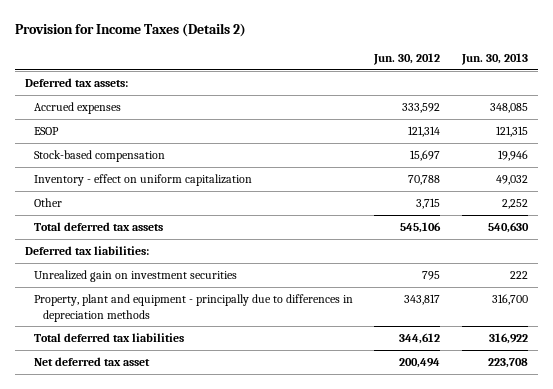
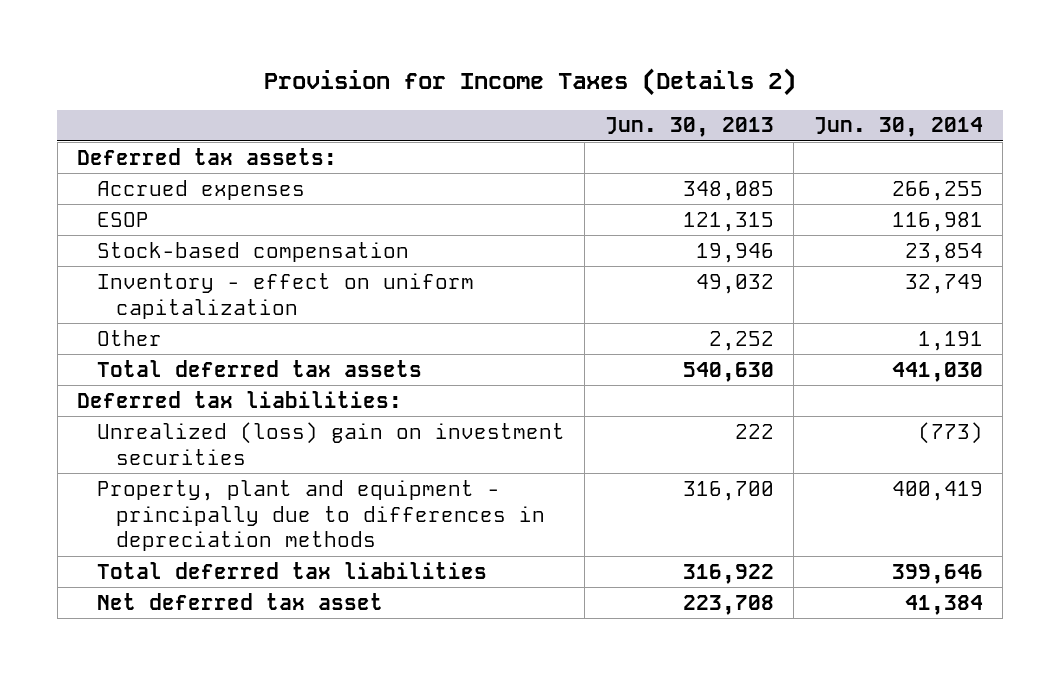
- | Jun. 30, 2012 | Jun. 30, 2013
+ | Jun. 30, 2013 | Jun. 30, 2014
- Unrealized gain on investment securities | 795 | 222
+ Unrealized (loss) gain on investment securities | 222 | (773)

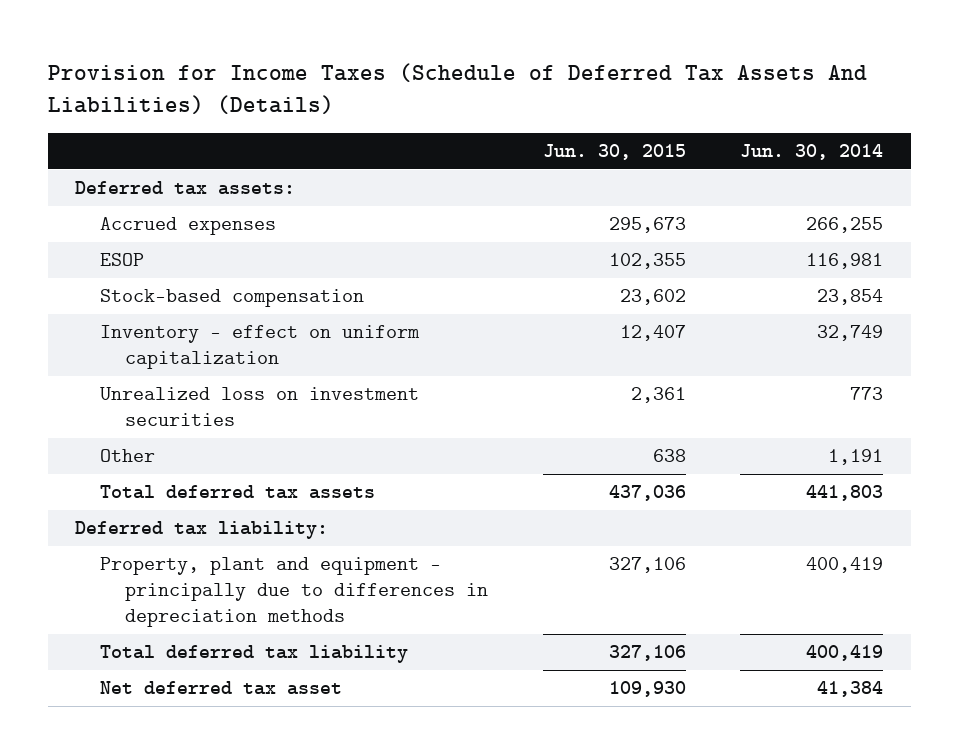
- Provision for Income Taxes (Details 2)
+ Provision for Income Taxes (Schedule of Deferred Tax Assets And Liabilities) (Details)
- | Jun. 30, 2013 | Jun. 30, 2014
+ | Jun. 30, 2015 | Jun. 30, 2014
+ Unrealized loss on investment securities | 2,361 | 773
- Total deferred tax assets | 540,630 | 441,030
- Deferred tax liabilities:
- Unrealized (loss) gain on investment securities | 222 | (773)
+ Total deferred tax assets | 437,036 | 441,803
+ Deferred tax liability:
- Total deferred tax liabilities | 316,922 | 399,646
+ Total deferred tax liability | 327,106 | 400,419

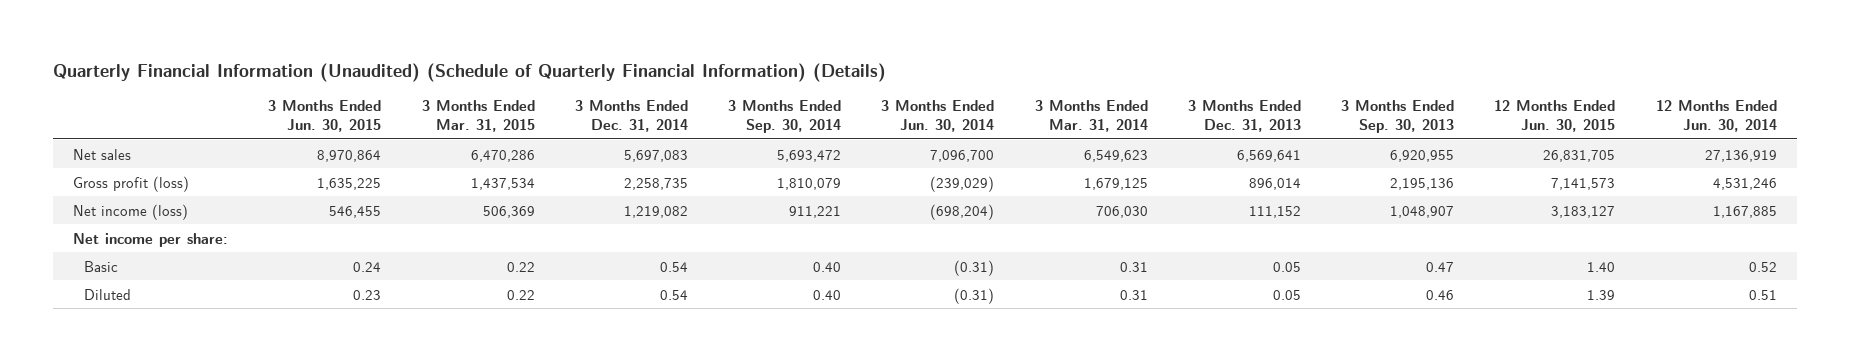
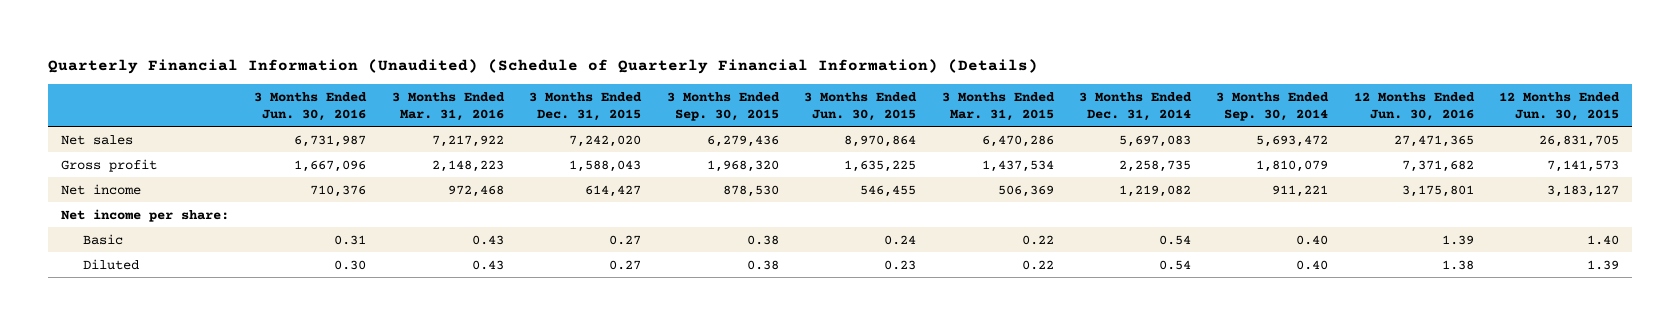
- | 3 Months Ended Jun. 30, 2015 | 3 Months Ended Mar. 31, 2015 | 3 Months Ended Dec. 31, 2014 | 3 Months Ended Sep. 30, 2014 | 3 Months Ended Jun. 30, 2014 | 3 Months Ended Mar. 31, 2014 | 3 Months Ended Dec. 31, 2013 | 3 Months Ended Sep. 30, 2013 | 12 Months Ended Jun. 30, 2015 | 12 Months Ended Jun. 30, 2014
+ | 3 Months Ended Jun. 30, 2016 | 3 Months Ended Mar. 31, 2016 | 3 Months Ended Dec. 31, 2015 | 3 Months Ended Sep. 30, 2015 | 3 Months Ended Jun. 30, 2015 | 3 Months Ended Mar. 31, 2015 | 3 Months Ended Dec. 31, 2014 | 3 Months Ended Sep. 30, 2014 | 12 Months Ended Jun. 30, 2016 | 12 Months Ended Jun. 30, 2015
- Gross profit (loss) | 1,635,225 | 1,437,534 | 2,258,735 | 1,810,079 | (239,029) | 1,679,125 | 896,014 | 2,195,136 | 7,141,573 | 4,531,246
- Net income (loss) | 546,455 | 506,369 | 1,219,082 | 911,221 | (698,204) | 706,030 | 111,152 | 1,048,907 | 3,183,127 | 1,167,885
+ Gross profit | 1,667,096 | 2,148,223 | 1,588,043 | 1,968,320 | 1,635,225 | 1,437,534 | 2,258,735 | 1,810,079 | 7,371,682 | 7,141,573
+ Net income | 710,376 | 972,468 | 614,427 | 878,530 | 546,455 | 506,369 | 1,219,082 | 911,221 | 3,175,801 | 3,183,127

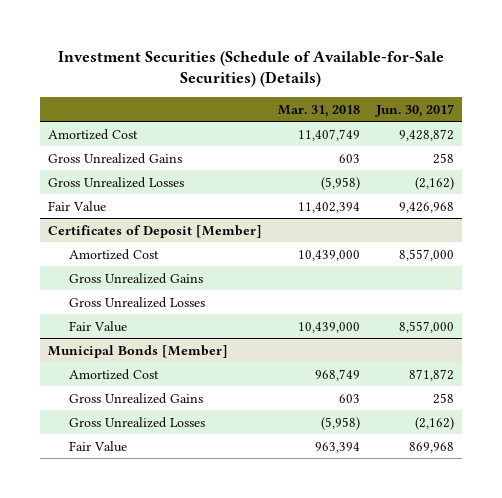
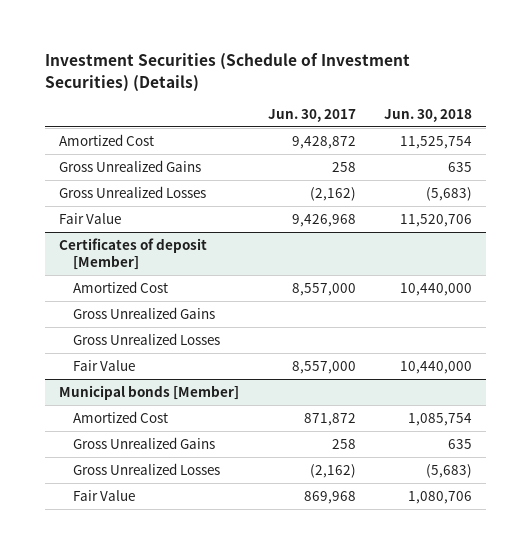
- Investment Securities (Schedule of Available-for-Sale Securities) (Details)
+ Investment Securities (Schedule of Investment Securities) (Details)
- | Mar. 31, 2018 | Jun. 30, 2017
+ | Jun. 30, 2017 | Jun. 30, 2018
- Certificates of Deposit [Member]
+ Certificates of deposit [Member]
- Municipal Bonds [Member]
+ Municipal bonds [Member]

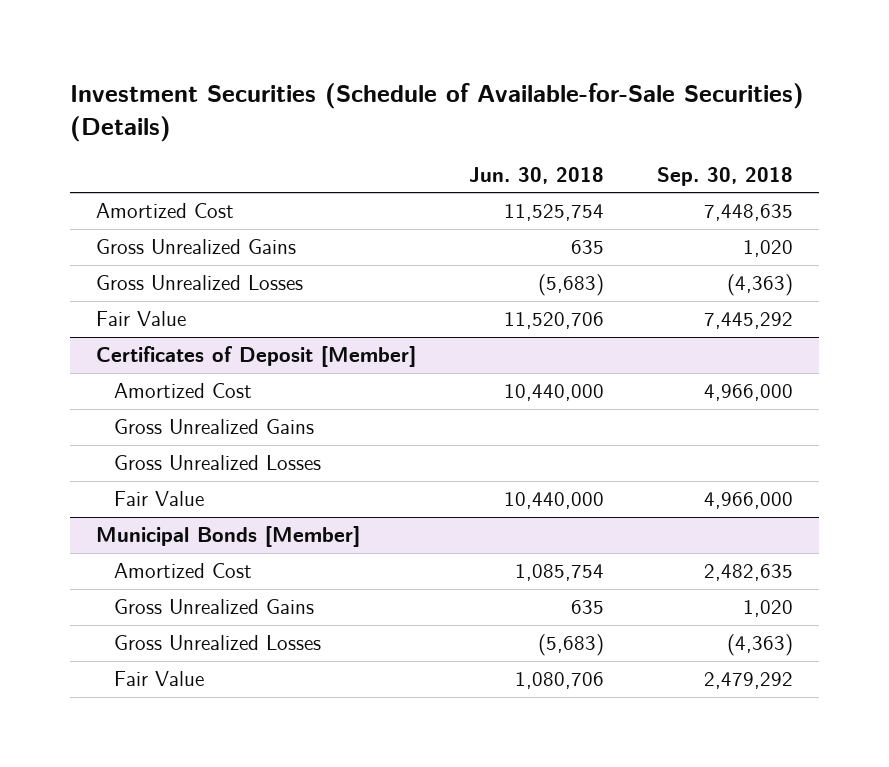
- Investment Securities (Schedule of Investment Securities) (Details)
+ Investment Securities (Schedule of Available-for-Sale Securities) (Details)
- | Jun. 30, 2017 | Jun. 30, 2018
+ | Jun. 30, 2018 | Sep. 30, 2018
- Certificates of deposit [Member]
+ Certificates of Deposit [Member]
- Municipal bonds [Member]
+ Municipal Bonds [Member]

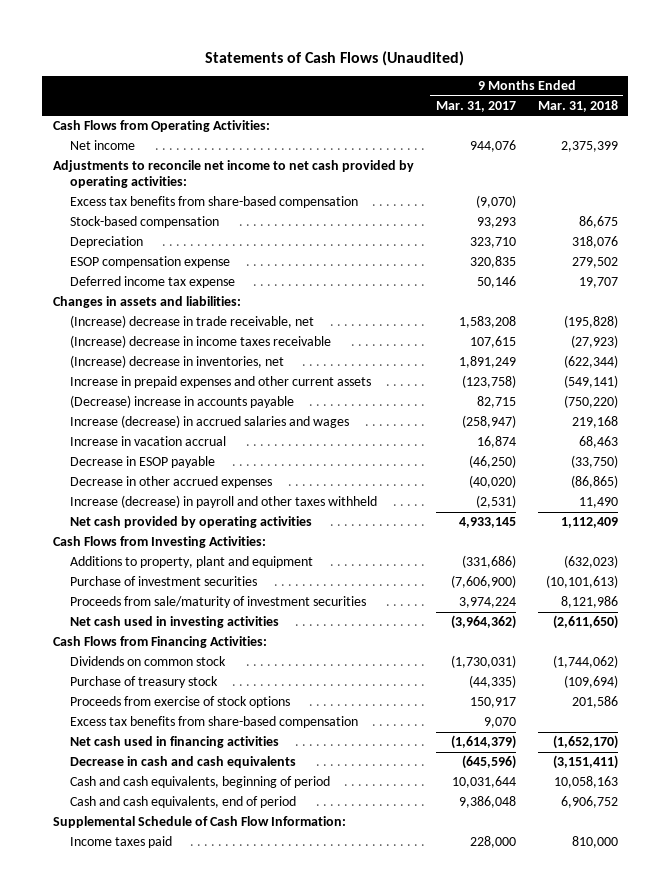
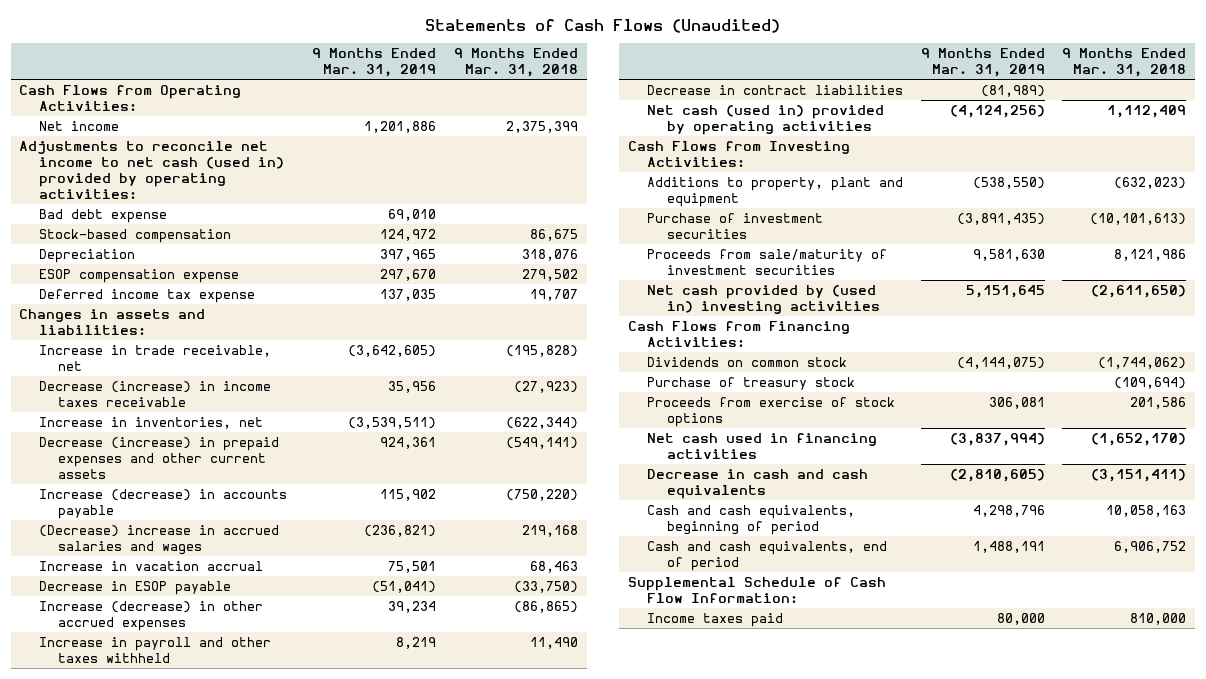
- | 9 Months Ended Mar. 31, 2017 | 9 Months Ended Mar. 31, 2018
+ | 9 Months Ended Mar. 31, 2019 | 9 Months Ended Mar. 31, 2018
- Adjustments to reconcile net income to net cash provided by operating activities:
- Excess tax benefits from share-based compensation | (9,070) |
+ Adjustments to reconcile net income to net cash (used in) provided by operating activities:
+ Bad debt expense | 69,010 |
- (Increase) decrease in trade receivable, net | 1,583,208 | (195,828)
- (Increase) decrease in income taxes receivable | 107,615 | (27,923)
- (Increase) decrease in inventories, net | 1,891,249 | (622,344)
- Increase in prepaid expenses and other current assets | (123,758) | (549,141)
- (Decrease) increase in accounts payable | 82,715 | (750,220)
- Increase (decrease) in accrued salaries and wages | (258,947) | 219,168
+ Increase in trade receivable, net | (3,642,605) | (195,828)
+ Decrease (increase) in income taxes receivable | 35,956 | (27,923)
+ Increase in inventories, net | (3,539,511) | (622,344)
+ Decrease (increase) in prepaid expenses and other current assets | 924,361 | (549,141)
+ Increase (decrease) in accounts payable | 115,902 | (750,220)
+ (Decrease) increase in accrued salaries and wages | (236,821) | 219,168
- Decrease in other accrued expenses | (40,020) | (86,865)
- Increase (decrease) in payroll and other taxes withheld | (2,531) | 11,490
- Net cash provided by operating activities | 4,933,145 | 1,112,409
+ Increase (decrease) in other accrued expenses | 39,234 | (86,865)
+ Increase in payroll and other taxes withheld | 8,219 | 11,490
+ Decrease in contract liabilities | (81,989) |
+ Net cash (used in) provided by operating activities | (4,124,256) | 1,112,409
- Net cash used in investing activities | (3,964,362) | (2,611,650)
+ Net cash provided by (used in) investing activities | 5,151,645 | (2,611,650)
- Excess tax benefits from share-based compensation | 9,070 |

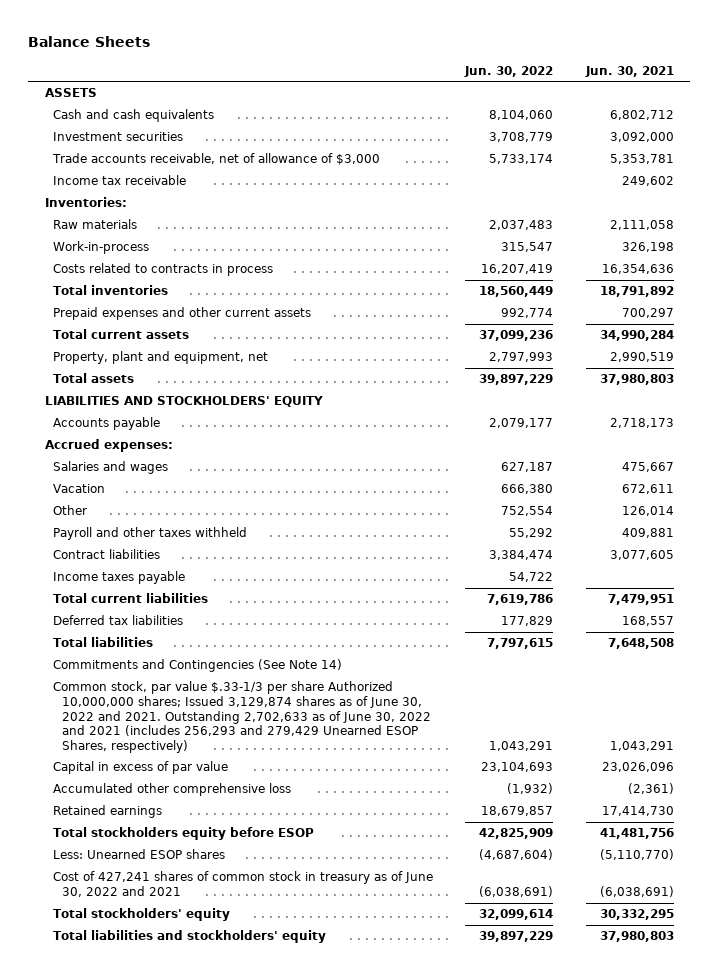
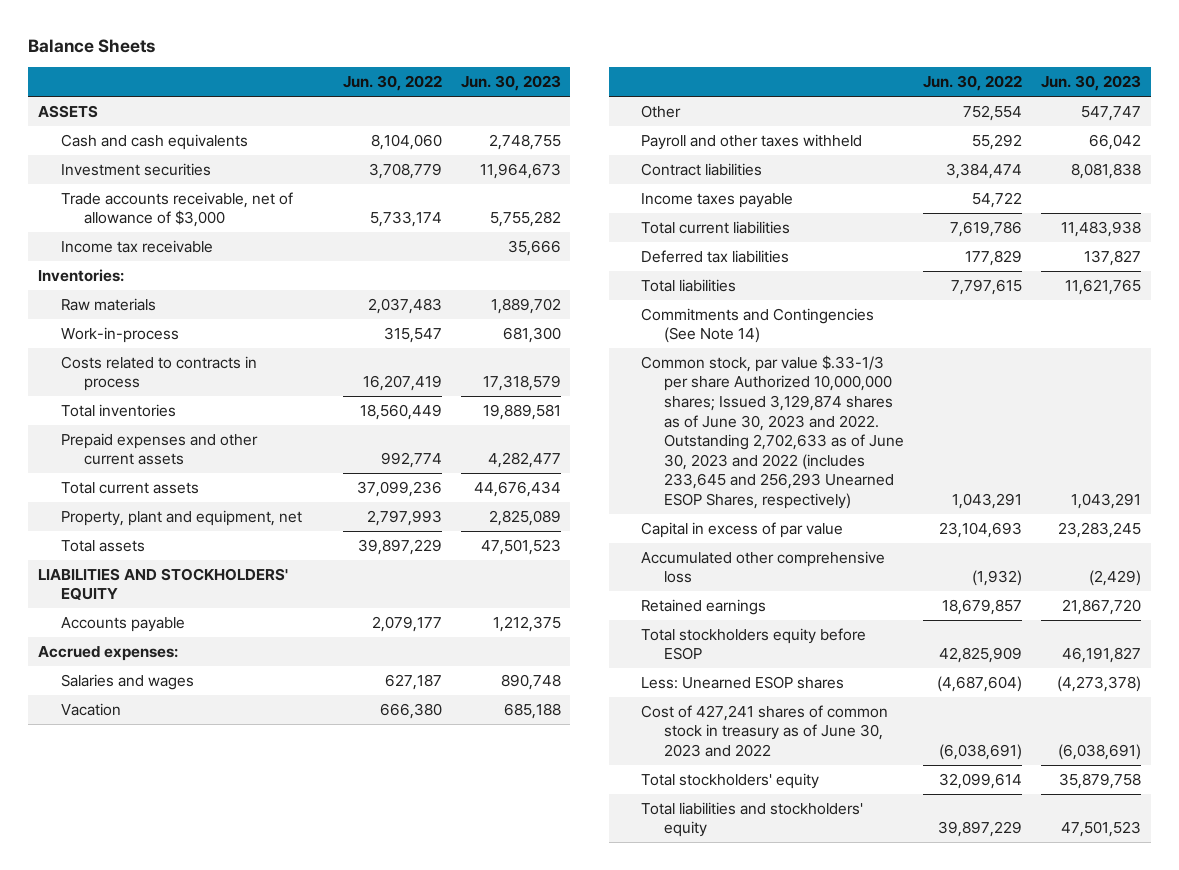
- | Jun. 30, 2022 | Jun. 30, 2021
+ | Jun. 30, 2022 | Jun. 30, 2023
- Common stock, par value $.33-1/3 per share Authorized 10,000,000 shares; Issued 3,129,874 shares as of June 30, 2022 and 2021. Outstanding 2,702,633 as of June 30, 2022 and 2021 (includes 256,293 and 279,429 Unearned ESOP Shares, respectively) | 1,043,291 | 1,043,291
+ Common stock, par value $.33-1/3 per share Authorized 10,000,000 shares; Issued 3,129,874 shares as of June 30, 2023 and 2022. Outstanding 2,702,633 as of June 30, 2023 and 2022 (includes 233,645 and 256,293 Unearned ESOP Shares, respectively) | 1,043,291 | 1,043,291
- Cost of 427,241 shares of common stock in treasury as of June 30, 2022 and 2021 | (6,038,691) | (6,038,691)
+ Cost of 427,241 shares of common stock in treasury as of June 30, 2023 and 2022 | (6,038,691) | (6,038,691)

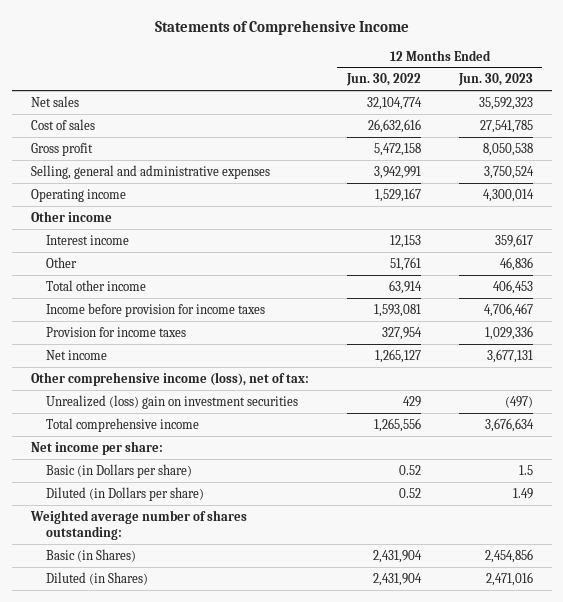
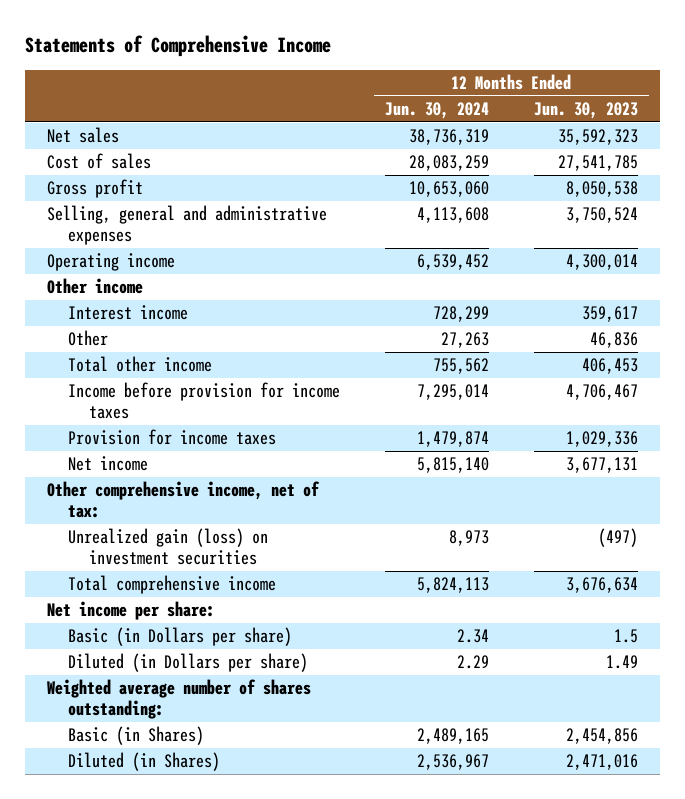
- | 12 Months Ended Jun. 30, 2022 | 12 Months Ended Jun. 30, 2023
+ | 12 Months Ended Jun. 30, 2024 | 12 Months Ended Jun. 30, 2023
- Other comprehensive income (loss), net of tax:
- Unrealized (loss) gain on investment securities | 429 | (497)
+ Other comprehensive income, net of tax:
+ Unrealized gain (loss) on investment securities | 8,973 | (497)

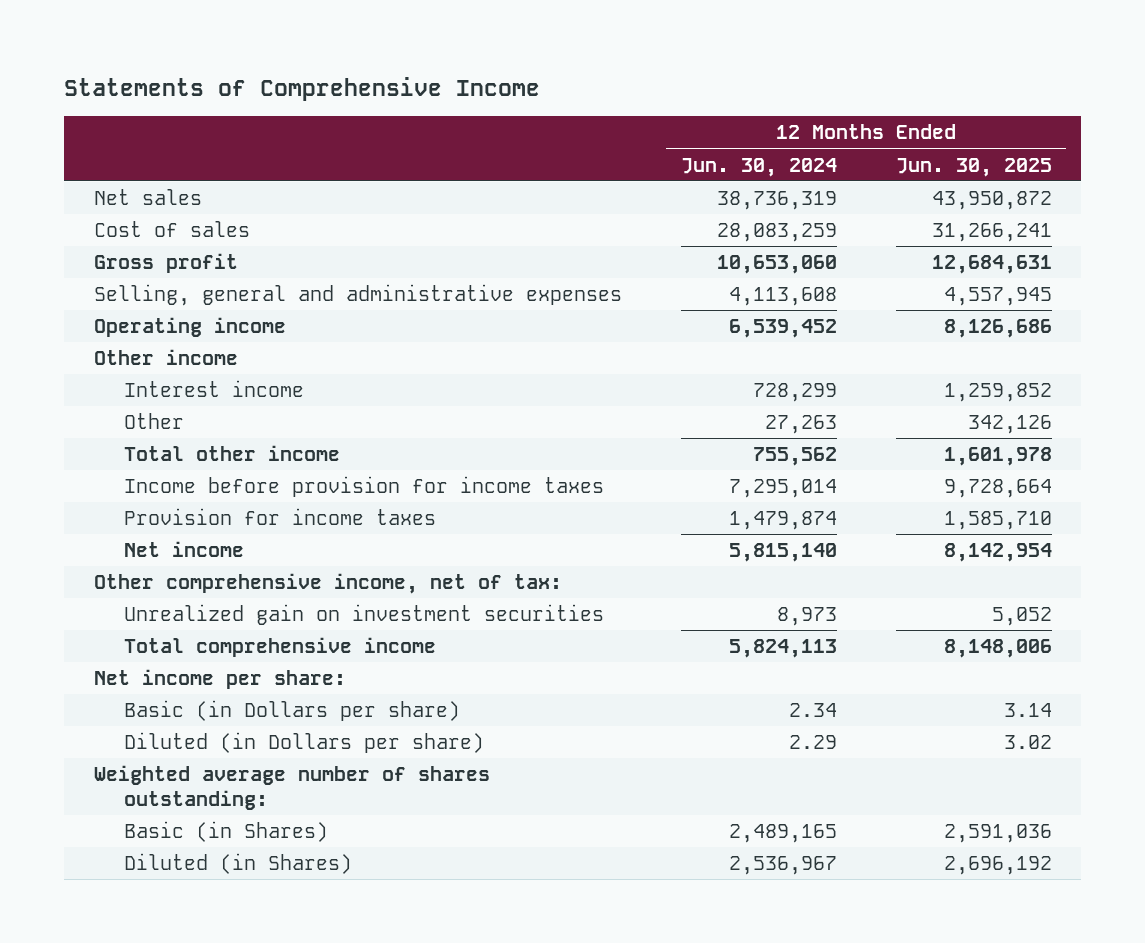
- | 12 Months Ended Jun. 30, 2024 | 12 Months Ended Jun. 30, 2023
+ | 12 Months Ended Jun. 30, 2024 | 12 Months Ended Jun. 30, 2025
- Unrealized gain (loss) on investment securities | 8,973 | (497)
+ Unrealized gain on investment securities | 8,973 | 5,052

